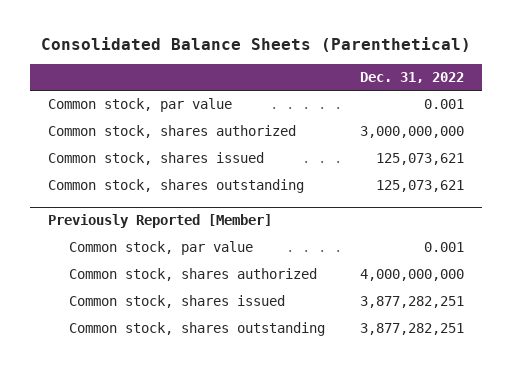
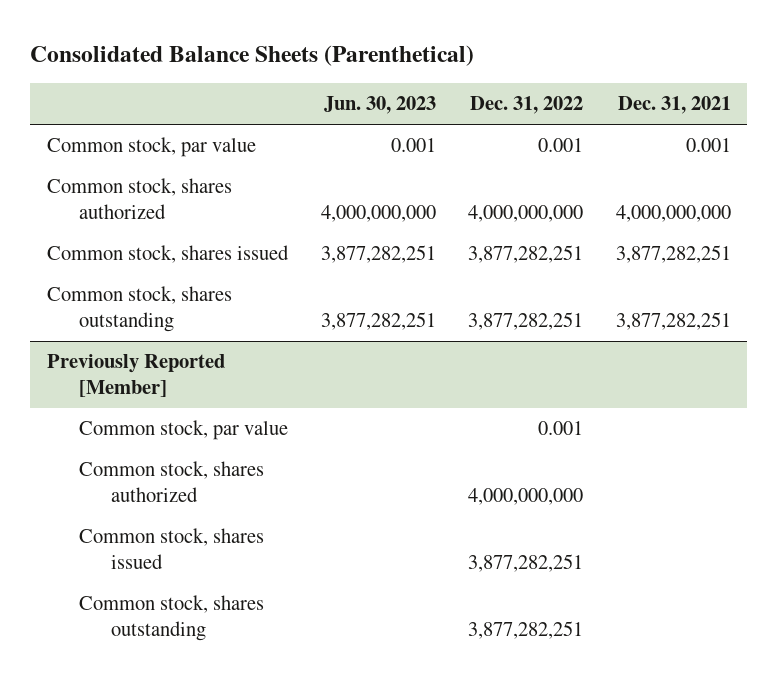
- | Dec. 31, 2022
+ | Jun. 30, 2023 | Dec. 31, 2022 | Dec. 31, 2021
- Common stock, shares authorized | 3,000,000,000
- Common stock, shares issued | 125,073,621
- Common stock, shares outstanding | 125,073,621
+ Common stock, shares authorized | 4,000,000,000 | 4,000,000,000 | 4,000,000,000
+ Common stock, shares issued | 3,877,282,251 | 3,877,282,251 | 3,877,282,251
+ Common stock, shares outstanding | 3,877,282,251 | 3,877,282,251 | 3,877,282,251

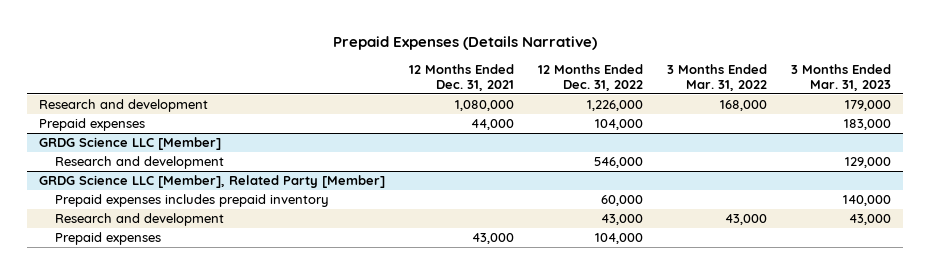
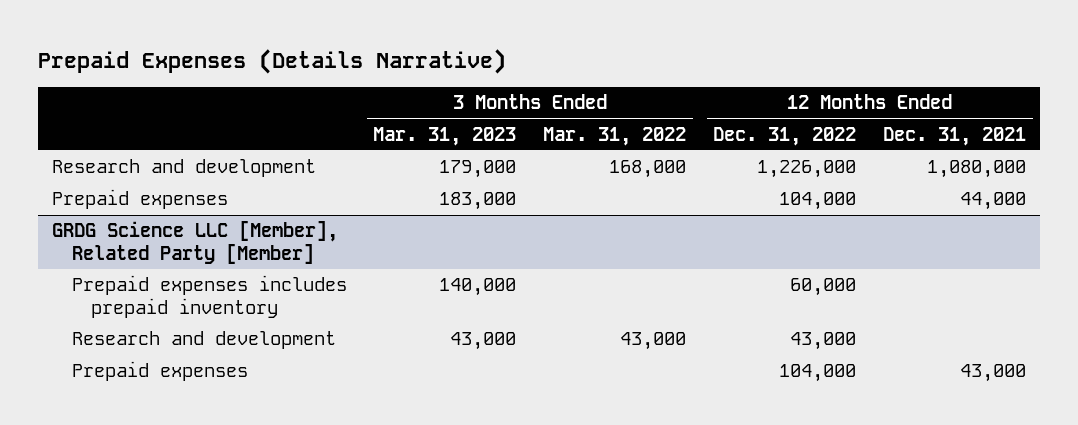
- | 12 Months Ended Dec. 31, 2021 | 12 Months Ended Dec. 31, 2022 | 3 Months Ended Mar. 31, 2022 | 3 Months Ended Mar. 31, 2023
+ | 3 Months Ended Mar. 31, 2023 | 3 Months Ended Mar. 31, 2022 | 12 Months Ended Dec. 31, 2022 | 12 Months Ended Dec. 31, 2021
- GRDG Science LLC [Member]
- Research and development | | 546,000 | | 129,000

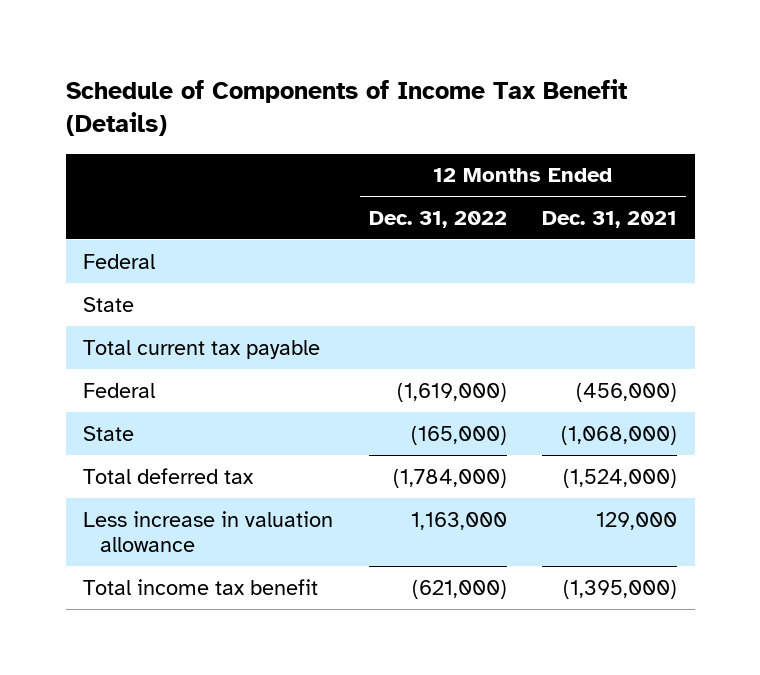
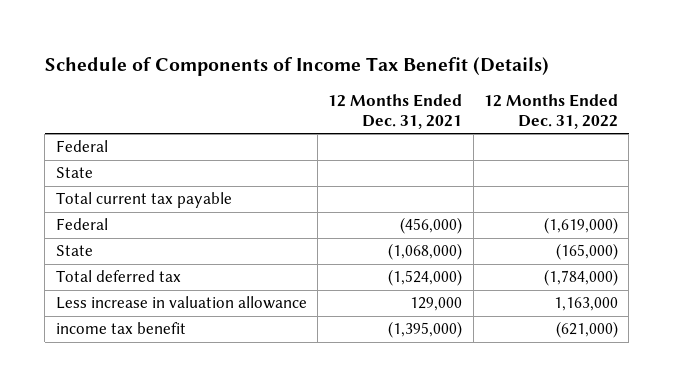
- | 12 Months Ended Dec. 31, 2022 | 12 Months Ended Dec. 31, 2021
+ | 12 Months Ended Dec. 31, 2021 | 12 Months Ended Dec. 31, 2022
- Total income tax benefit | (621,000) | (1,395,000)
+ income tax benefit | (1,395,000) | (621,000)

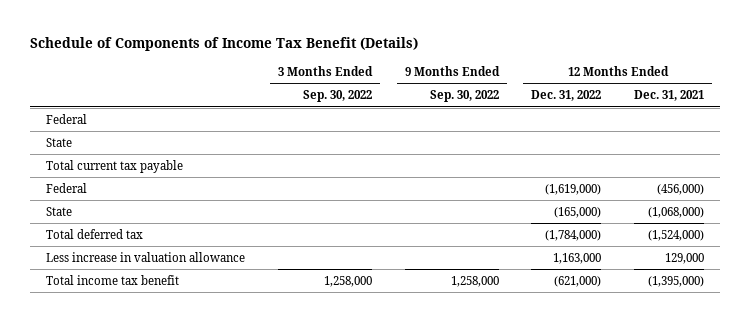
- | 12 Months Ended Dec. 31, 2021 | 12 Months Ended Dec. 31, 2022
+ | 3 Months Ended Sep. 30, 2022 | 9 Months Ended Sep. 30, 2022 | 12 Months Ended Dec. 31, 2022 | 12 Months Ended Dec. 31, 2021
- income tax benefit | (1,395,000) | (621,000)
+ Total income tax benefit | 1,258,000 | 1,258,000 | (621,000) | (1,395,000)

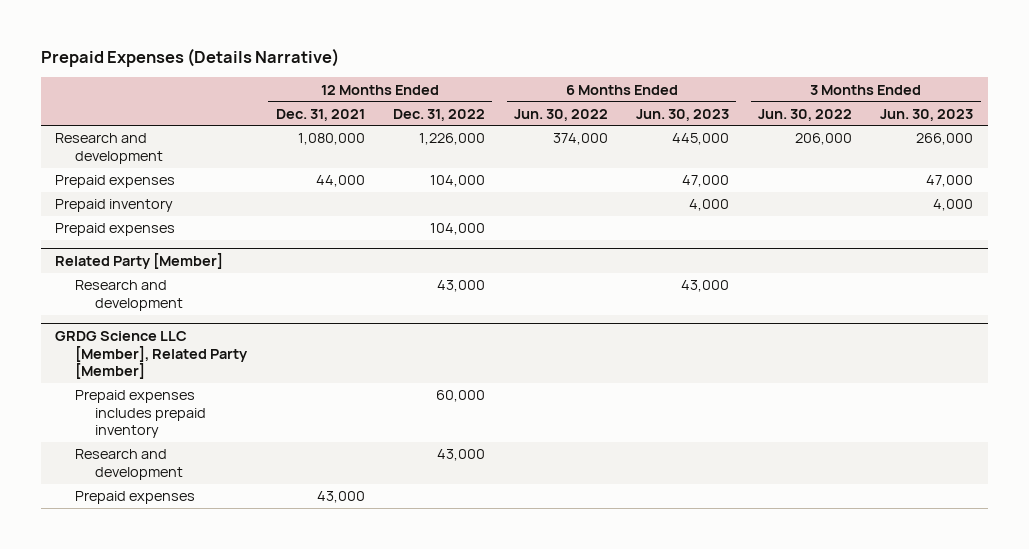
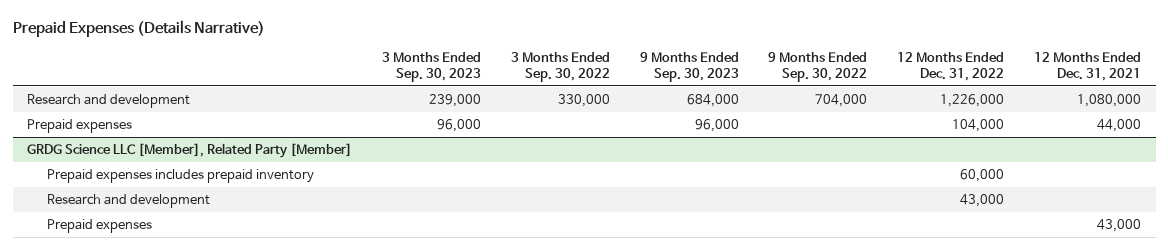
- | 12 Months Ended Dec. 31, 2021 | 12 Months Ended Dec. 31, 2022 | 6 Months Ended Jun. 30, 2022 | 6 Months Ended Jun. 30, 2023 | 3 Months Ended Jun. 30, 2022 | 3 Months Ended Jun. 30, 2023
+ | 3 Months Ended Sep. 30, 2023 | 3 Months Ended Sep. 30, 2022 | 9 Months Ended Sep. 30, 2023 | 9 Months Ended Sep. 30, 2022 | 12 Months Ended Dec. 31, 2022 | 12 Months Ended Dec. 31, 2021
- Prepaid inventory | | | | 4,000 | | 4,000
- Prepaid expenses | | 104,000 | | | |
- Related Party [Member]
- Research and development | | 43,000 | | 43,000 | |

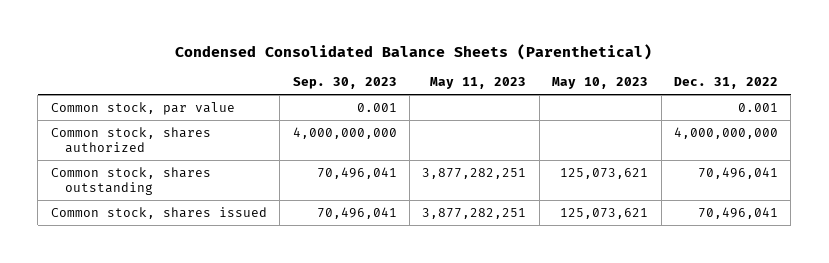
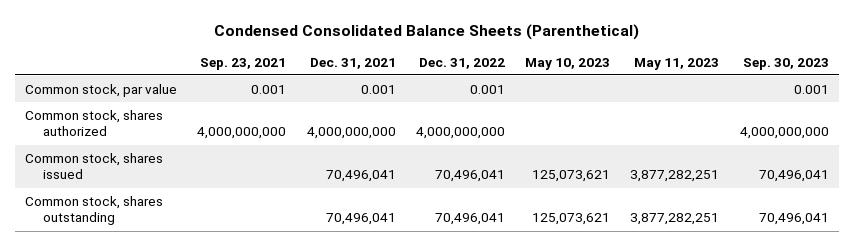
- | Sep. 30, 2023 | May 11, 2023 | May 10, 2023 | Dec. 31, 2022
+ | Sep. 23, 2021 | Dec. 31, 2021 | Dec. 31, 2022 | May 10, 2023 | May 11, 2023 | Sep. 30, 2023
moved down: Common stock, shares outstanding | | 70,496,041 | 70,496,041 | 125,073,621 | 3,877,282,251 | 70,496,041

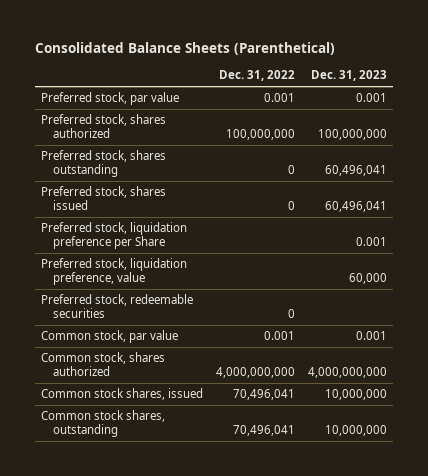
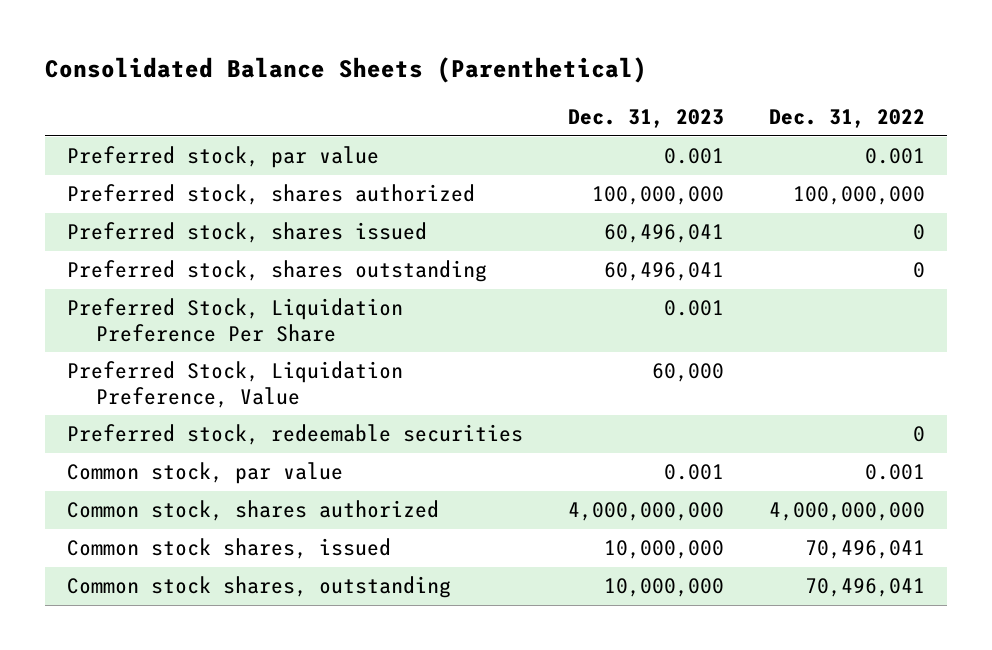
- | Dec. 31, 2022 | Dec. 31, 2023
+ | Dec. 31, 2023 | Dec. 31, 2022
- Preferred stock, liquidation preference per Share | | 0.001
- Preferred stock, liquidation preference, value | | 60,000
moved down: Preferred stock, shares outstanding | 60,496,041 | 0
+ Preferred Stock, Liquidation Preference Per Share | 0.001 |
+ Preferred Stock, Liquidation Preference, Value | 60,000 |

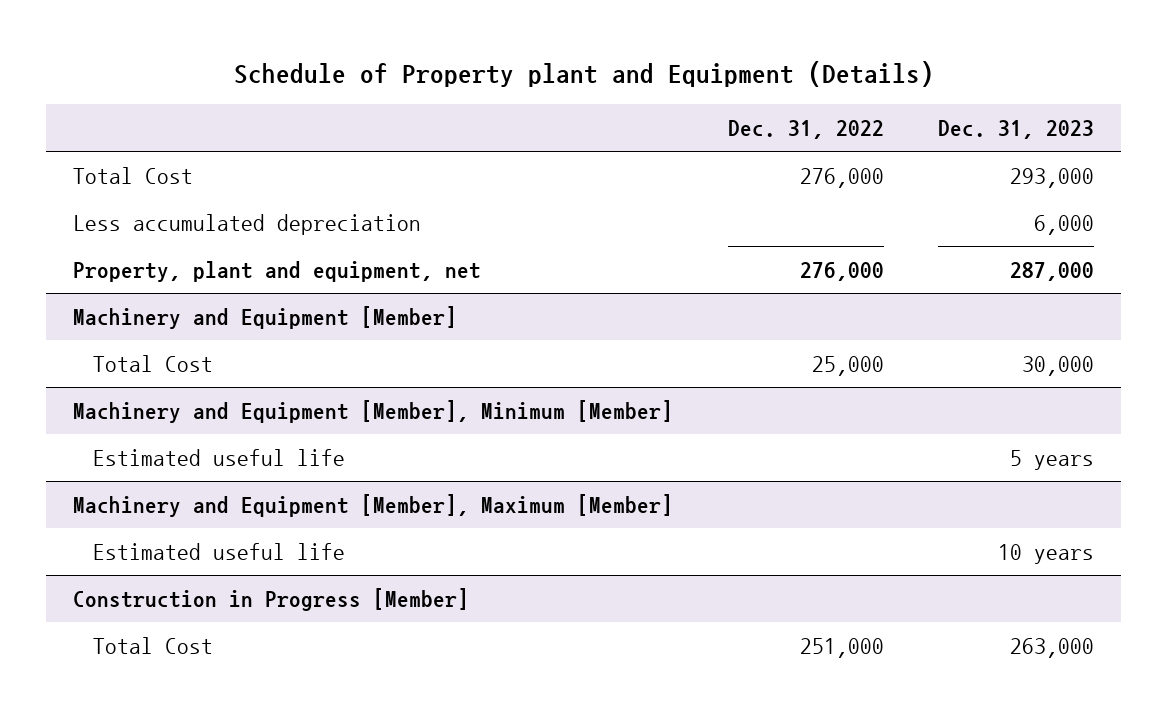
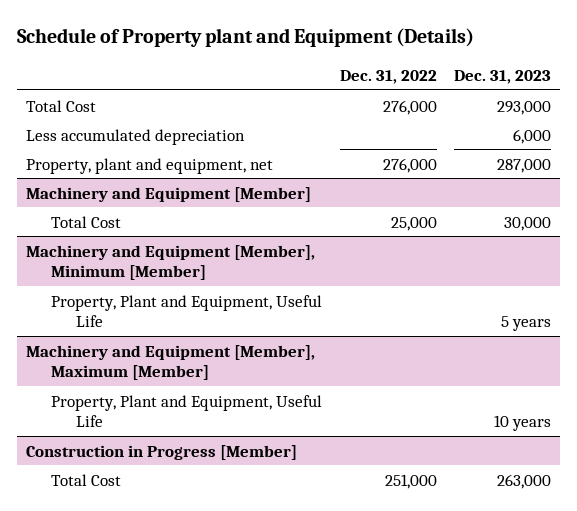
@ Machinery and Equipment [Member], Minimum [Member]
- Estimated useful life | | 5 years
+ Property, Plant and Equipment, Useful Life | | 5 years
@ Machinery and Equipment [Member], Maximum [Member]
- Estimated useful life | | 10 years
+ Property, Plant and Equipment, Useful Life | | 10 years

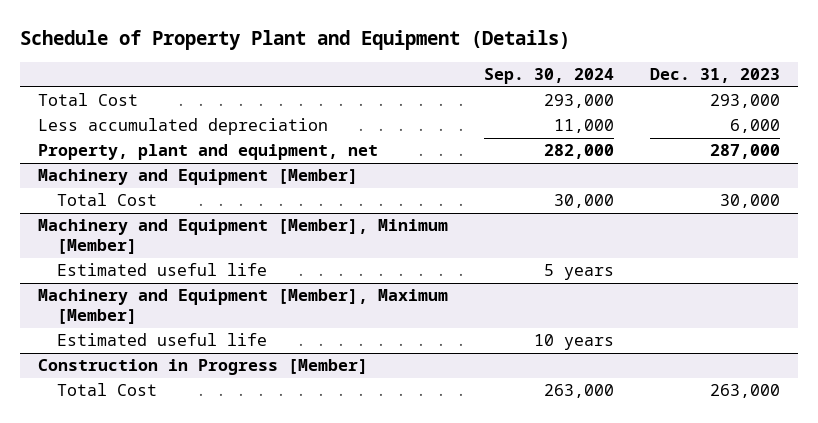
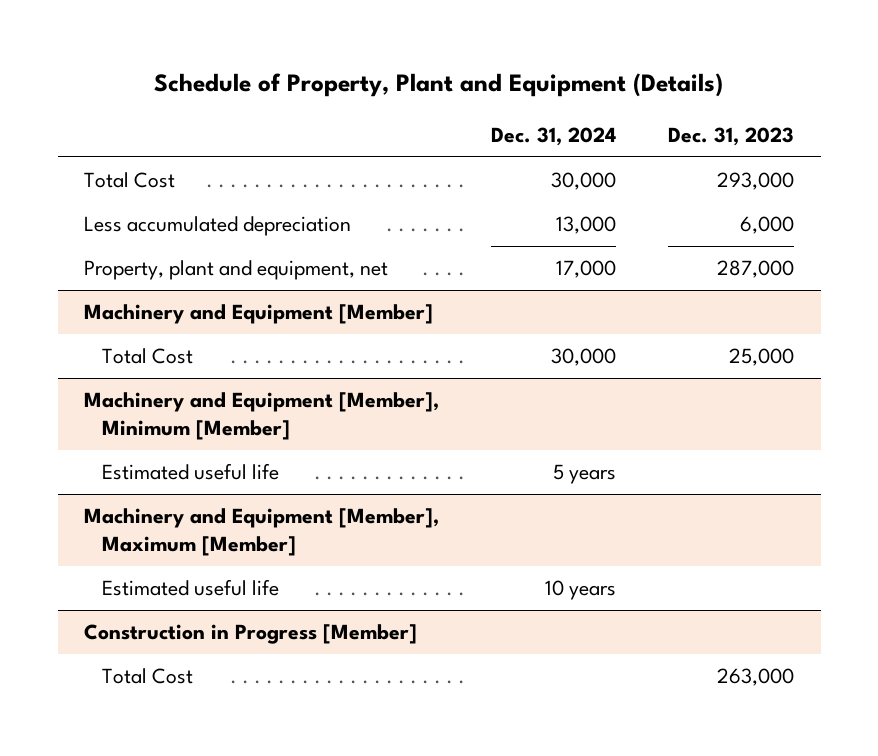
- Schedule of Property Plant and Equipment (Details)
+ Schedule of Property, Plant and Equipment (Details)
- | Sep. 30, 2024 | Dec. 31, 2023
+ | Dec. 31, 2024 | Dec. 31, 2023
@ Machinery and Equipment [Member]
- Total Cost | 30,000 | 30,000
+ Total Cost | 30,000 | 25,000

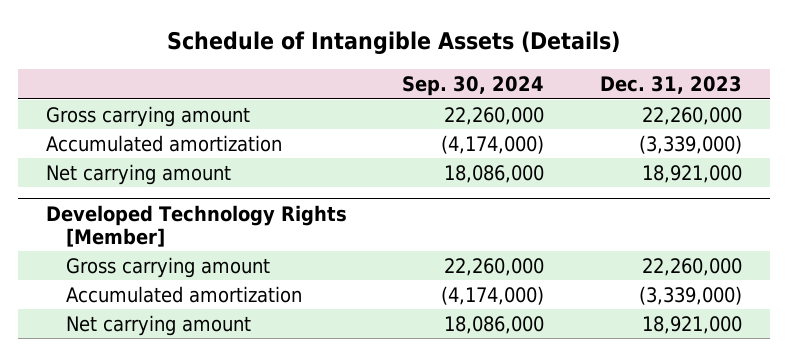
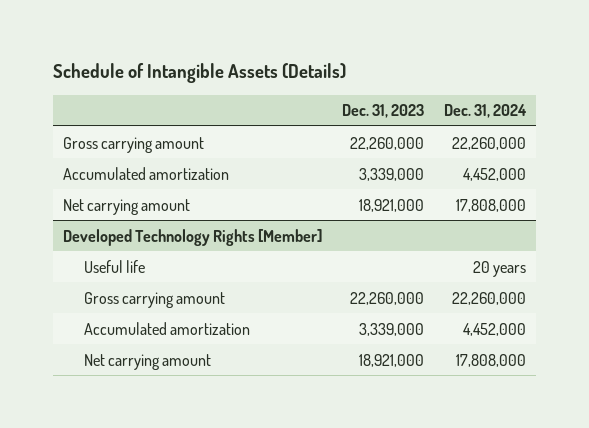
- | Sep. 30, 2024 | Dec. 31, 2023
+ | Dec. 31, 2023 | Dec. 31, 2024
- Accumulated amortization | (4,174,000) | (3,339,000)
+ Accumulated amortization | 3,339,000 | 4,452,000
@ Developed Technology Rights [Member]
+ Useful life | | 20 years
- Accumulated amortization | (4,174,000) | (3,339,000)
+ Accumulated amortization | 3,339,000 | 4,452,000

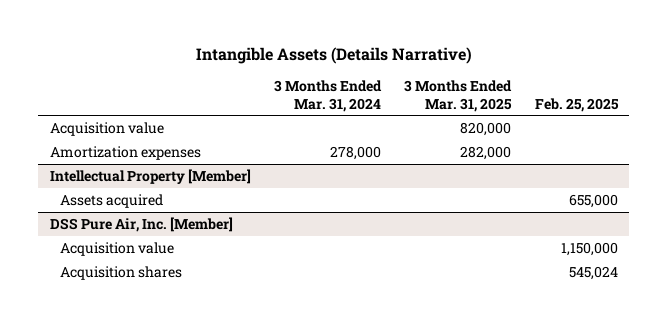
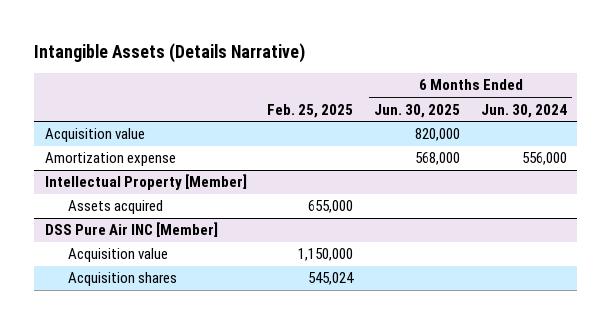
- | 3 Months Ended Mar. 31, 2024 | 3 Months Ended Mar. 31, 2025 | Feb. 25, 2025
+ | Feb. 25, 2025 | 6 Months Ended Jun. 30, 2025 | 6 Months Ended Jun. 30, 2024
- Amortization expenses | 278,000 | 282,000 |
+ Amortization expense | | 568,000 | 556,000
- DSS Pure Air, Inc. [Member]
+ DSS Pure Air INC [Member]

